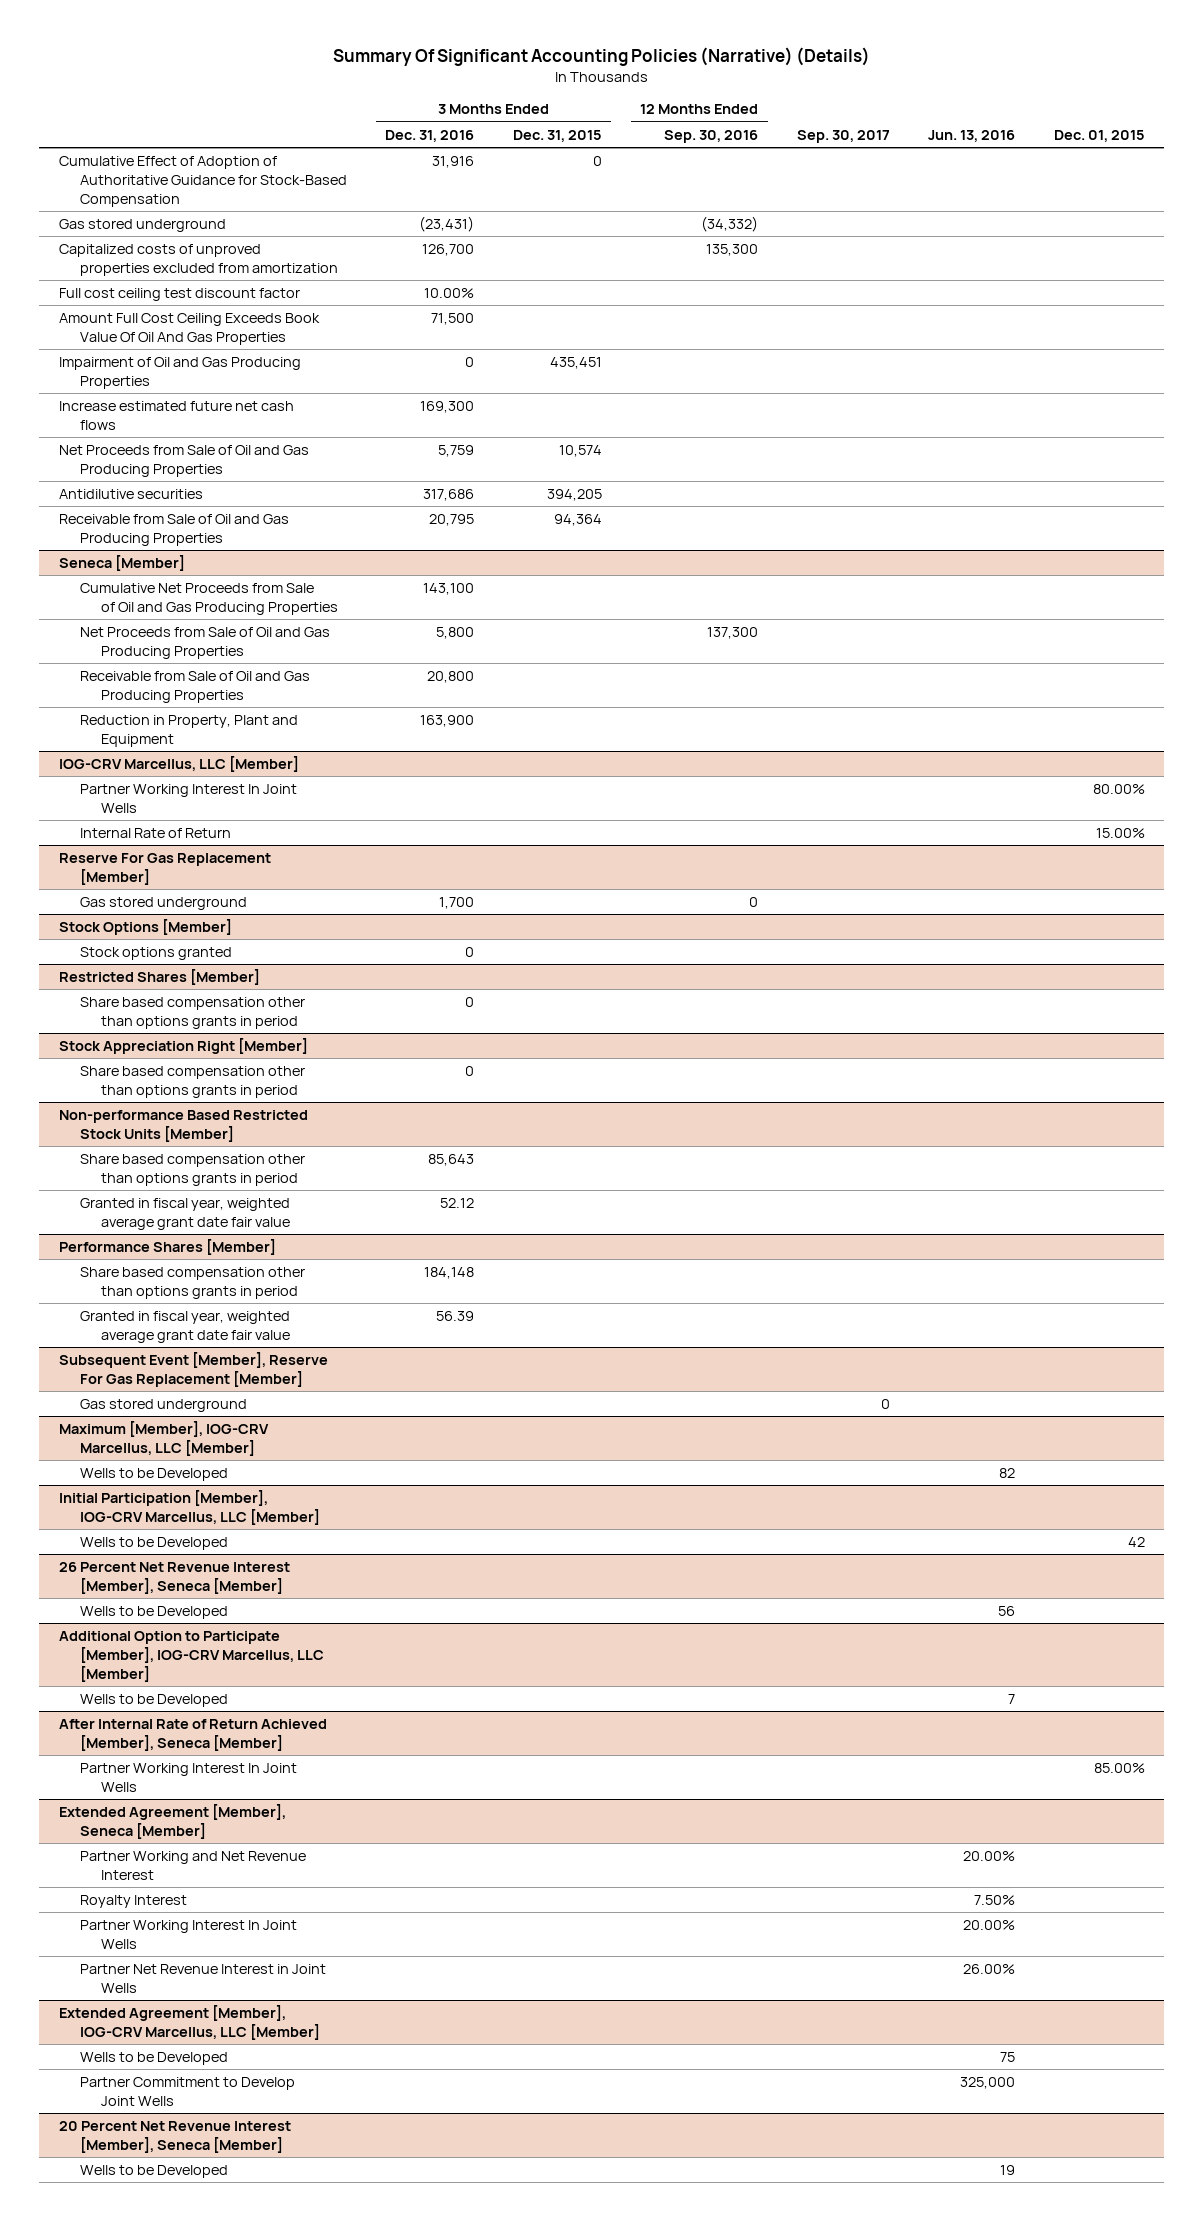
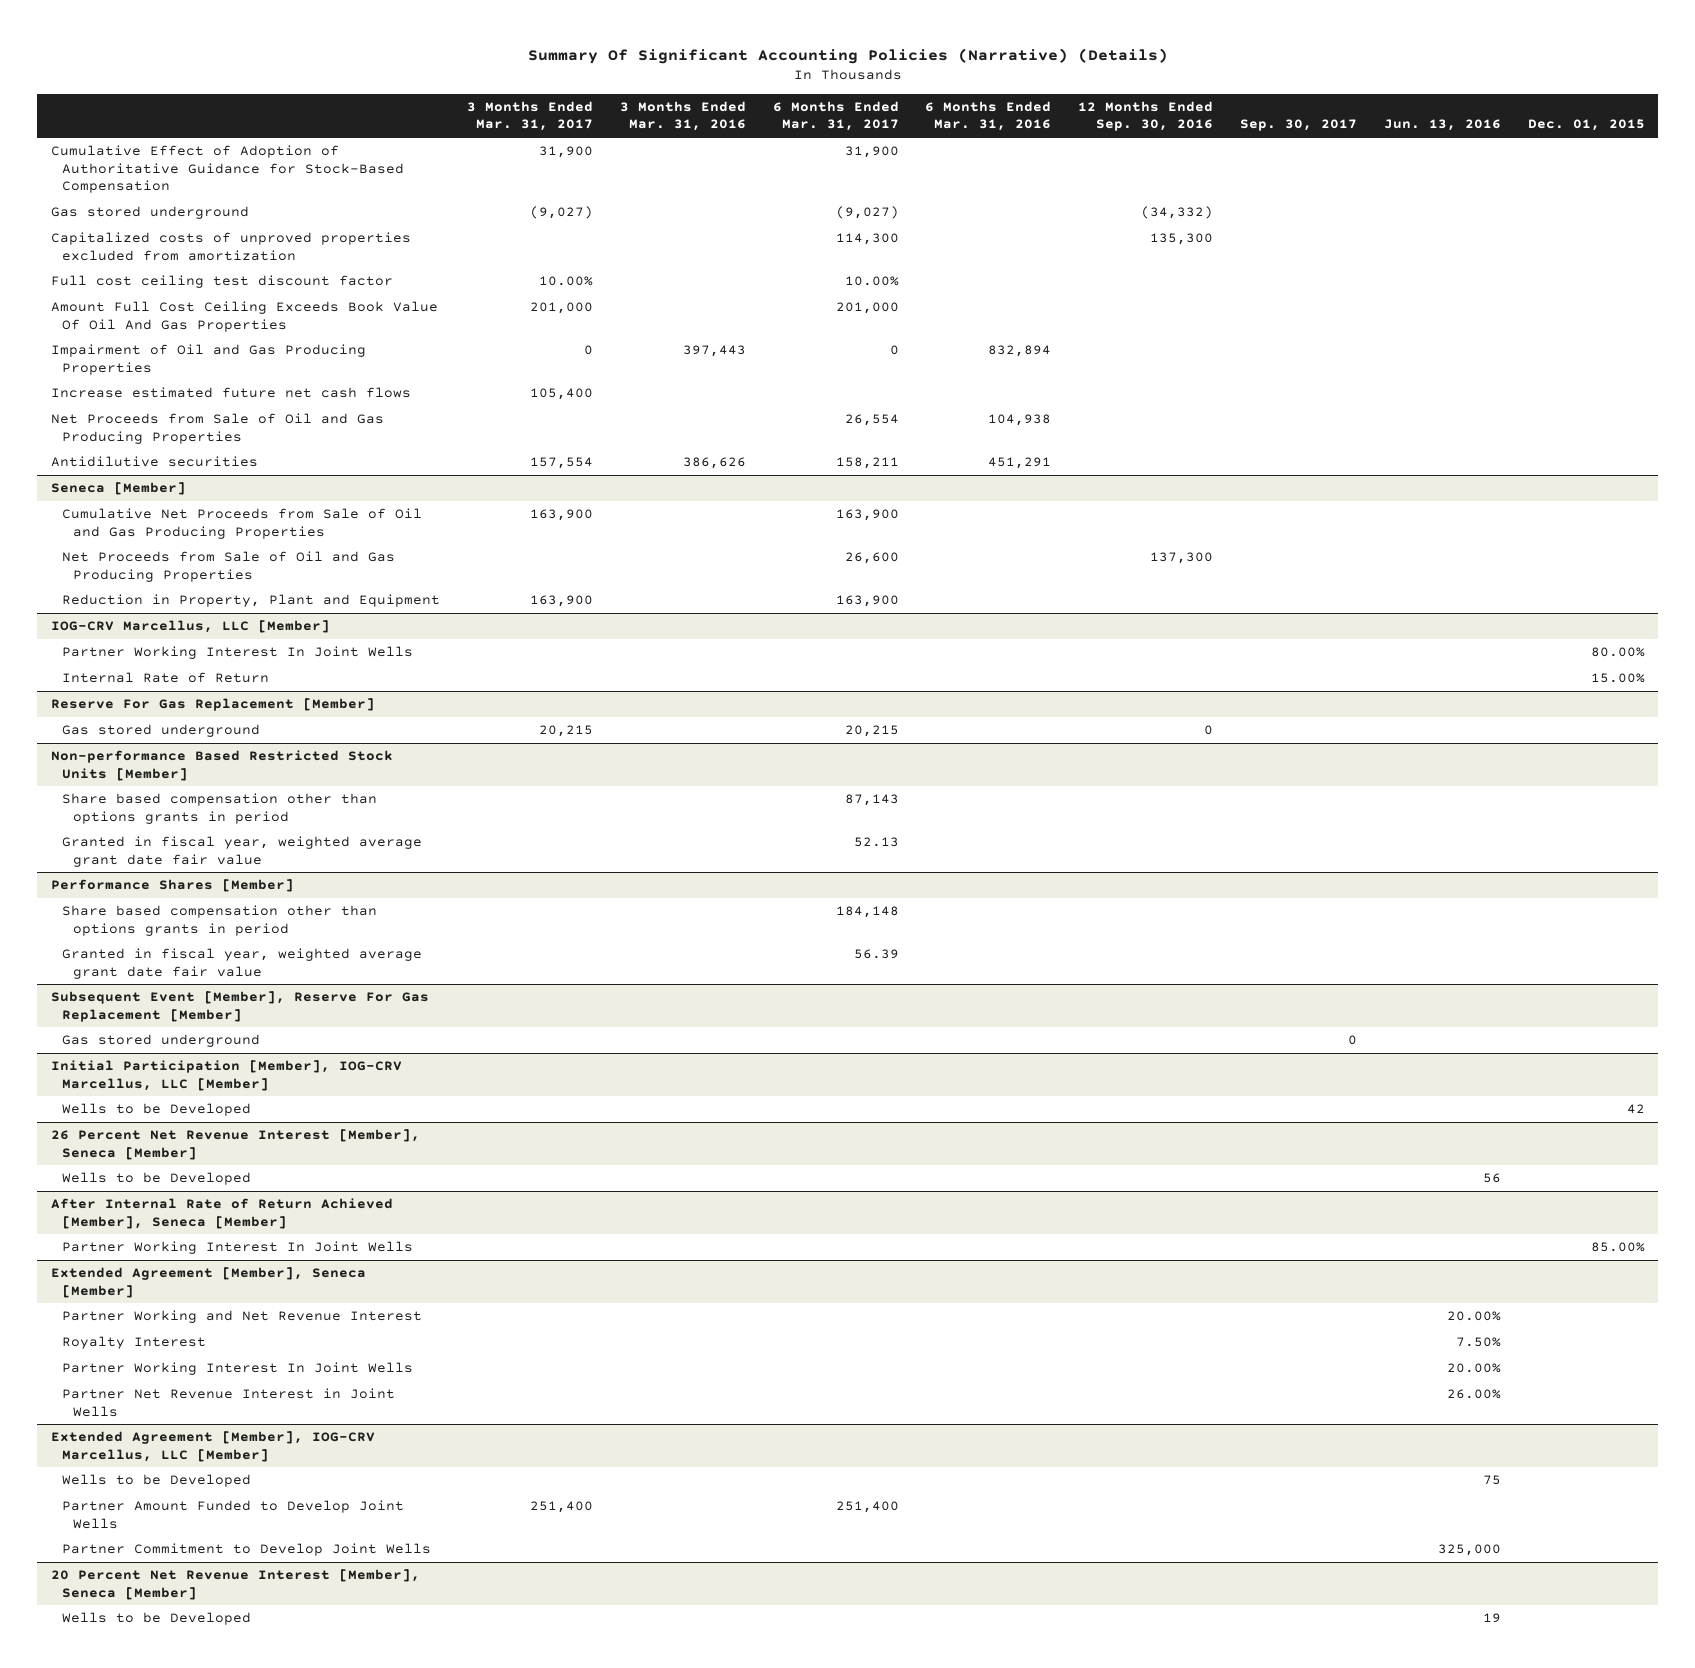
- | 3 Months Ended Dec. 31, 2016 | 3 Months Ended Dec. 31, 2015 | 12 Months Ended Sep. 30, 2016 | Sep. 30, 2017 | Jun. 13, 2016 | Dec. 01, 2015
+ | 3 Months Ended Mar. 31, 2017 | 3 Months Ended Mar. 31, 2016 | 6 Months Ended Mar. 31, 2017 | 6 Months Ended Mar. 31, 2016 | 12 Months Ended Sep. 30, 2016 | Sep. 30, 2017 | Jun. 13, 2016 | Dec. 01, 2015
- Receivable from Sale of Oil and Gas Producing Properties | 20,795 | 94,364 | | | |
@ Seneca [Member]
- Receivable from Sale of Oil and Gas Producing Properties | 20,800 | | | | |
- Stock Options [Member]
- Stock options granted | 0 | | | | |
- Restricted Shares [Member]
- Share based compensation other than options grants in period | 0 | | | | |
- Stock Appreciation Right [Member]
- Share based compensation other than options grants in period | 0 | | | | |
- Maximum [Member], IOG-CRV Marcellus, LLC [Member]
- Wells to be Developed | | | | | 82 |
- Additional Option to Participate [Member], IOG-CRV Marcellus, LLC [Member]
- Wells to be Developed | | | | | 7 |
@ Extended Agreement [Member], IOG-CRV Marcellus, LLC [Member]
+ Partner Amount Funded to Develop Joint Wells | 251,400 | | 251,400 | | | | |

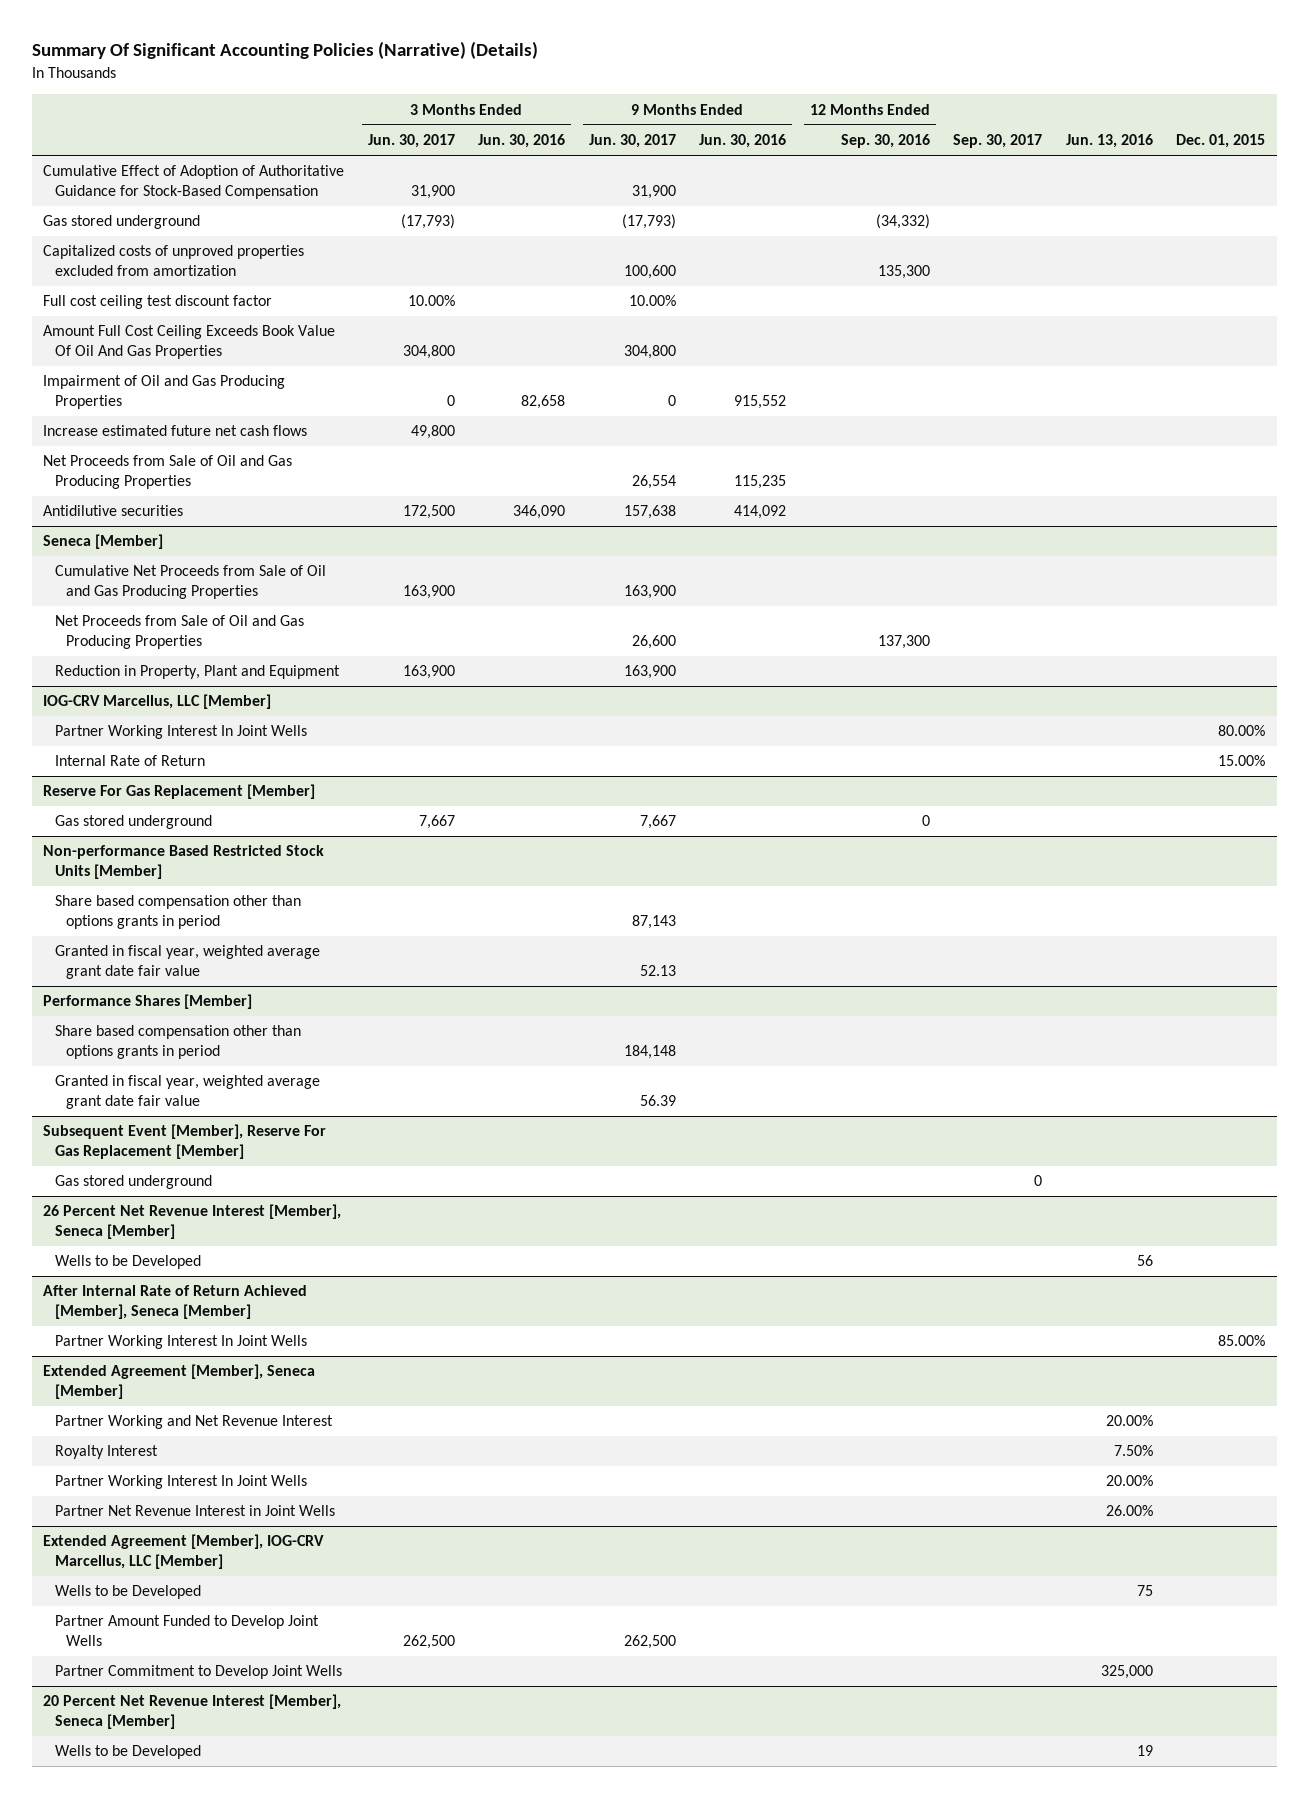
- | 3 Months Ended Mar. 31, 2017 | 3 Months Ended Mar. 31, 2016 | 6 Months Ended Mar. 31, 2017 | 6 Months Ended Mar. 31, 2016 | 12 Months Ended Sep. 30, 2016 | Sep. 30, 2017 | Jun. 13, 2016 | Dec. 01, 2015
+ | 3 Months Ended Jun. 30, 2017 | 3 Months Ended Jun. 30, 2016 | 9 Months Ended Jun. 30, 2017 | 9 Months Ended Jun. 30, 2016 | 12 Months Ended Sep. 30, 2016 | Sep. 30, 2017 | Jun. 13, 2016 | Dec. 01, 2015
- Initial Participation [Member], IOG-CRV Marcellus, LLC [Member]
- Wells to be Developed | | | | | | | | 42

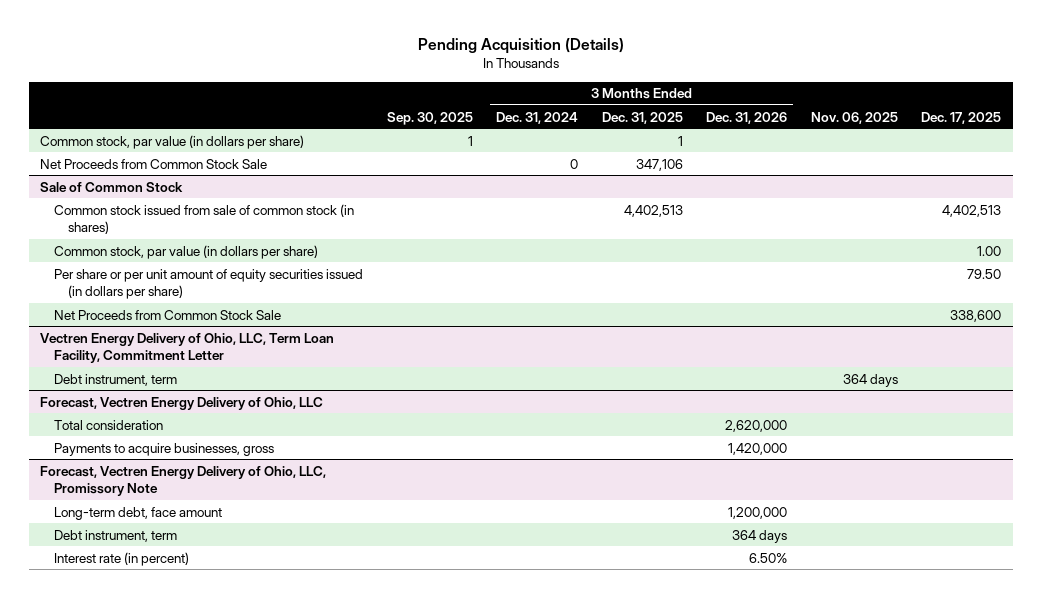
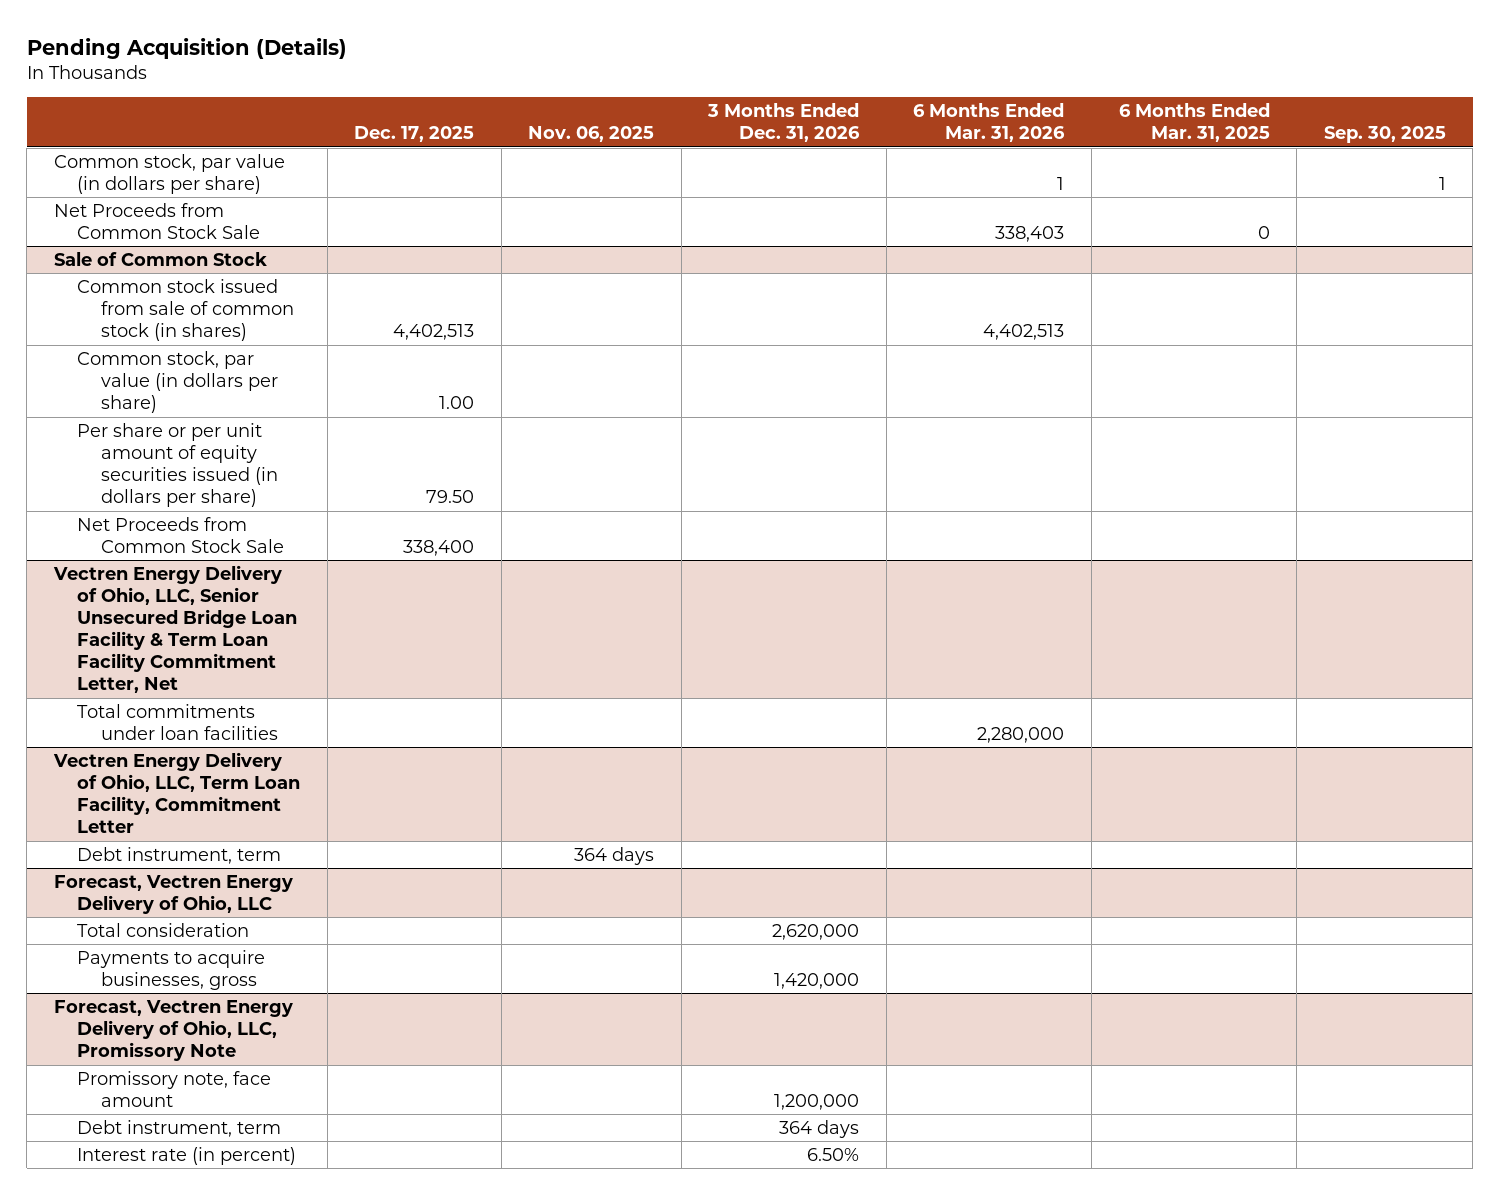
- | Sep. 30, 2025 | 3 Months Ended Dec. 31, 2024 | 3 Months Ended Dec. 31, 2025 | 3 Months Ended Dec. 31, 2026 | Nov. 06, 2025 | Dec. 17, 2025
+ | Dec. 17, 2025 | Nov. 06, 2025 | 3 Months Ended Dec. 31, 2026 | 6 Months Ended Mar. 31, 2026 | 6 Months Ended Mar. 31, 2025 | Sep. 30, 2025
@ Sale of Common Stock
- Net Proceeds from Common Stock Sale | | | | | | 338,600
+ Net Proceeds from Common Stock Sale | 338,400 | | | | |
+ Vectren Energy Delivery of Ohio, LLC, Senior Unsecured Bridge Loan Facility & Term Loan Facility Commitment Letter, Net
+ Total commitments under loan facilities | | | | 2,280,000 | |
@ Forecast, Vectren Energy Delivery of Ohio, LLC, Promissory Note
- Long-term debt, face amount | | | | 1,200,000 | |
+ Promissory note, face amount | | | 1,200,000 | | |

